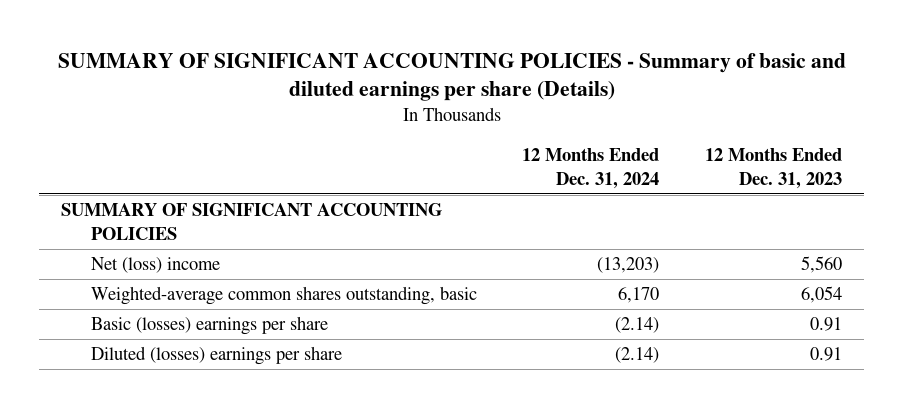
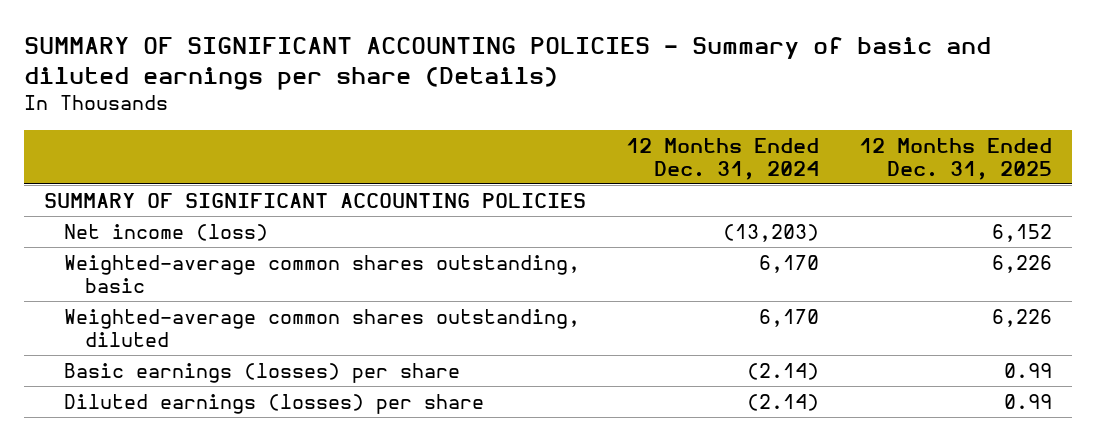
- | 12 Months Ended Dec. 31, 2024 | 12 Months Ended Dec. 31, 2023
+ | 12 Months Ended Dec. 31, 2024 | 12 Months Ended Dec. 31, 2025
- Net (loss) income | (13,203) | 5,560
+ Net income (loss) | (13,203) | 6,152
- Basic (losses) earnings per share | (2.14) | 0.91
- Diluted (losses) earnings per share | (2.14) | 0.91
+ Weighted-average common shares outstanding, diluted | 6,170 | 6,226
+ Basic earnings (losses) per share | (2.14) | 0.99
+ Diluted earnings (losses) per share | (2.14) | 0.99

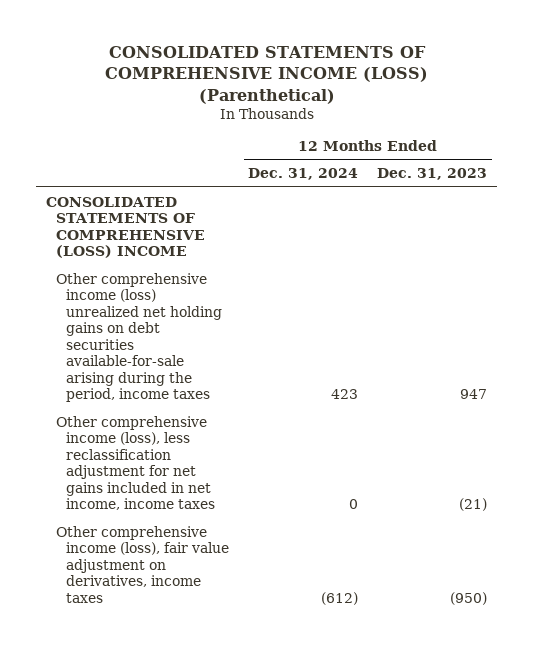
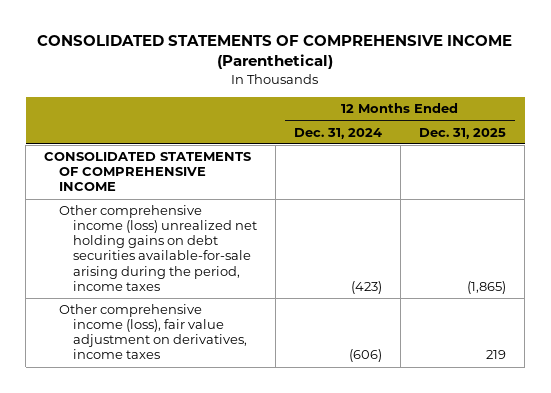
- CONSOLIDATED STATEMENTS OF COMPREHENSIVE INCOME (LOSS) (Parenthetical)
+ CONSOLIDATED STATEMENTS OF COMPREHENSIVE INCOME (Parenthetical)
- | 12 Months Ended Dec. 31, 2024 | 12 Months Ended Dec. 31, 2023
+ | 12 Months Ended Dec. 31, 2024 | 12 Months Ended Dec. 31, 2025
- CONSOLIDATED STATEMENTS OF COMPREHENSIVE (LOSS) INCOME
- Other comprehensive income (loss) unrealized net holding gains on debt securities available-for-sale arising during the period, income taxes | 423 | 947
- Other comprehensive income (loss), less reclassification adjustment for net gains included in net income, income taxes | 0 | (21)
- Other comprehensive income (loss), fair value adjustment on derivatives, income taxes | (612) | (950)
+ CONSOLIDATED STATEMENTS OF COMPREHENSIVE INCOME
+ Other comprehensive income (loss) unrealized net holding gains on debt securities available-for-sale arising during the period, income taxes | (423) | (1,865)
+ Other comprehensive income (loss), fair value adjustment on derivatives, income taxes | (606) | 219

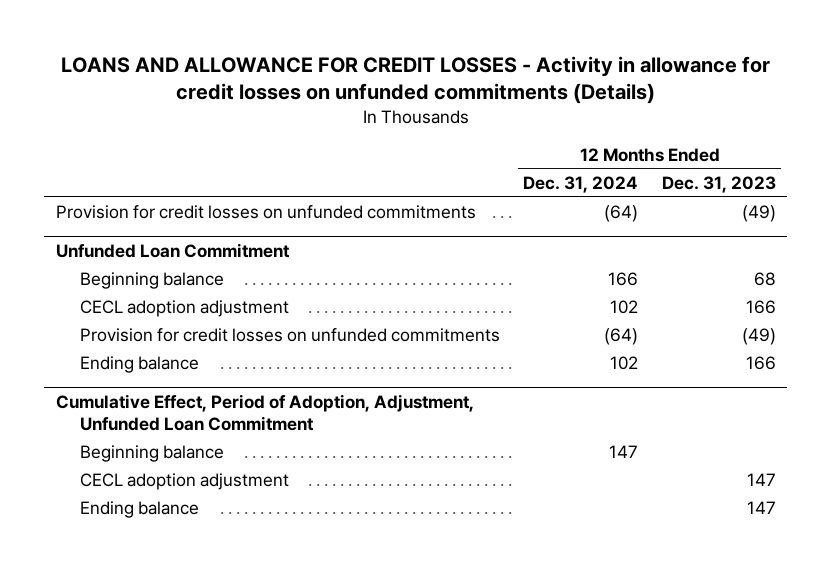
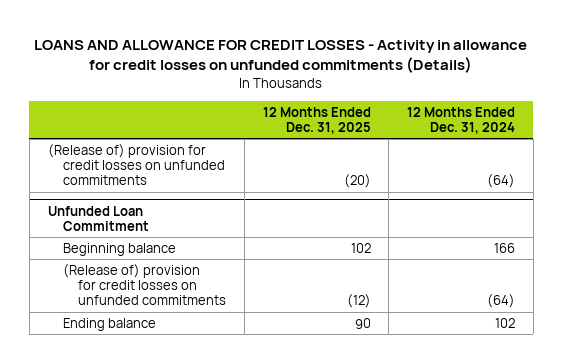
- | 12 Months Ended Dec. 31, 2024 | 12 Months Ended Dec. 31, 2023
+ | 12 Months Ended Dec. 31, 2025 | 12 Months Ended Dec. 31, 2024
- Provision for credit losses on unfunded commitments | (64) | (49)
+ (Release of) provision for credit losses on unfunded commitments | (20) | (64)
@ Unfunded Loan Commitment
- CECL adoption adjustment | 102 | 166
- Provision for credit losses on unfunded commitments | (64) | (49)
+ (Release of) provision for credit losses on unfunded commitments | (12) | (64)
- Cumulative Effect, Period of Adoption, Adjustment, Unfunded Loan Commitment
- Beginning balance | 147 |
- CECL adoption adjustment | | 147
- Ending balance | | 147

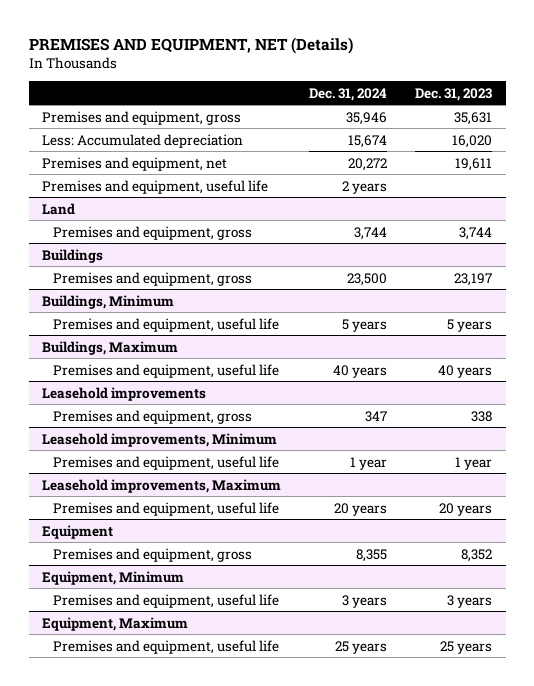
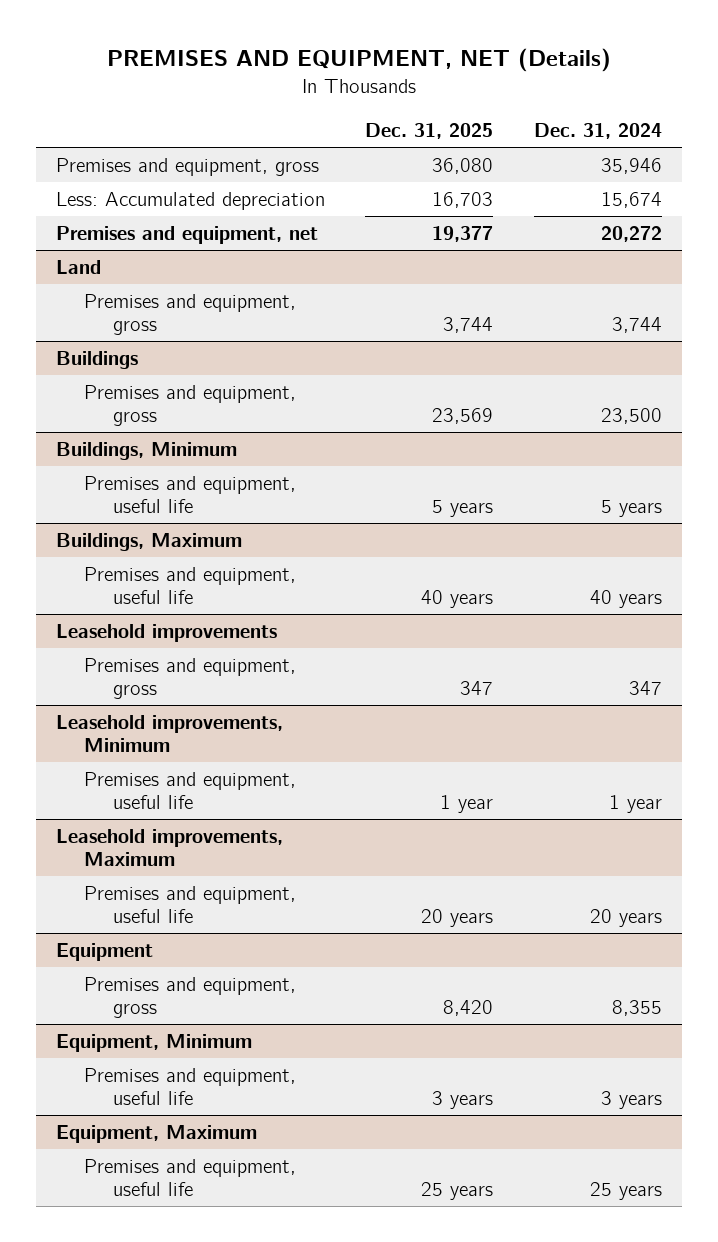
- | Dec. 31, 2024 | Dec. 31, 2023
+ | Dec. 31, 2025 | Dec. 31, 2024
- Premises and equipment, useful life | 2 years |

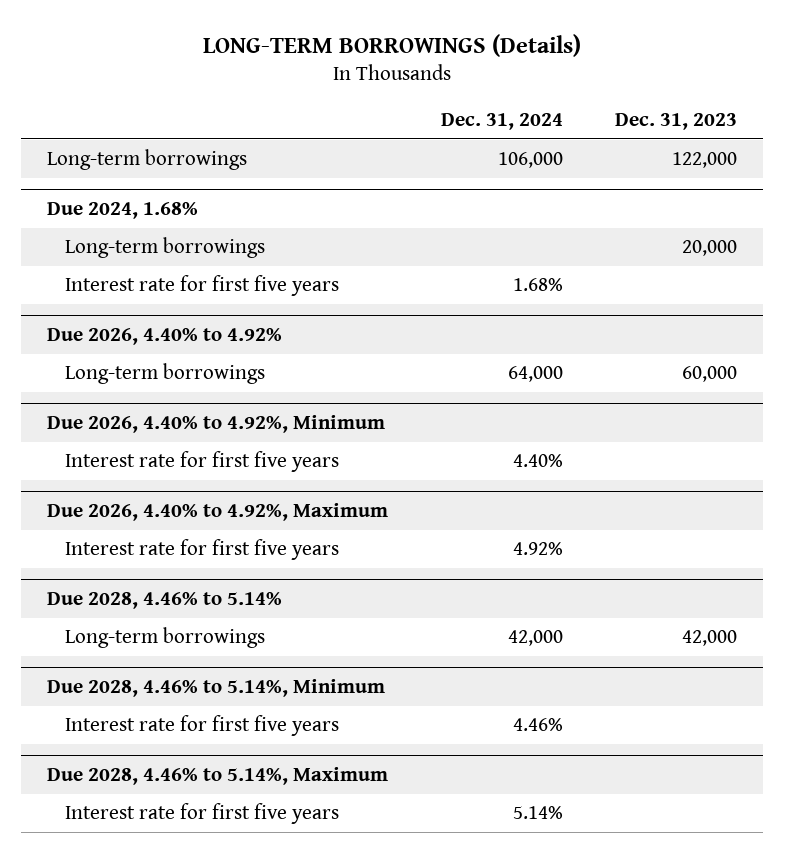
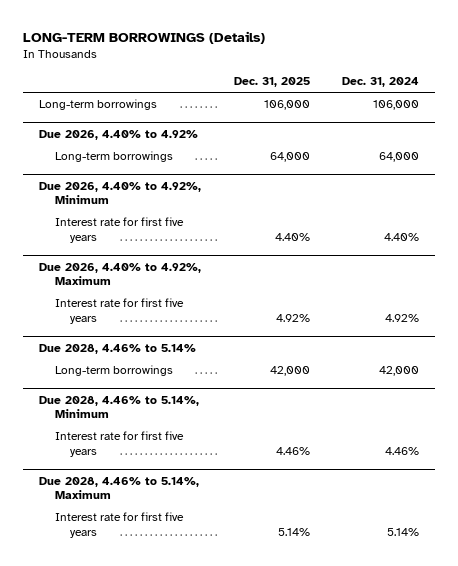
- | Dec. 31, 2024 | Dec. 31, 2023
+ | Dec. 31, 2025 | Dec. 31, 2024
- Due 2024, 1.68%
- Long-term borrowings | | 20,000
- Interest rate for first five years | 1.68% |

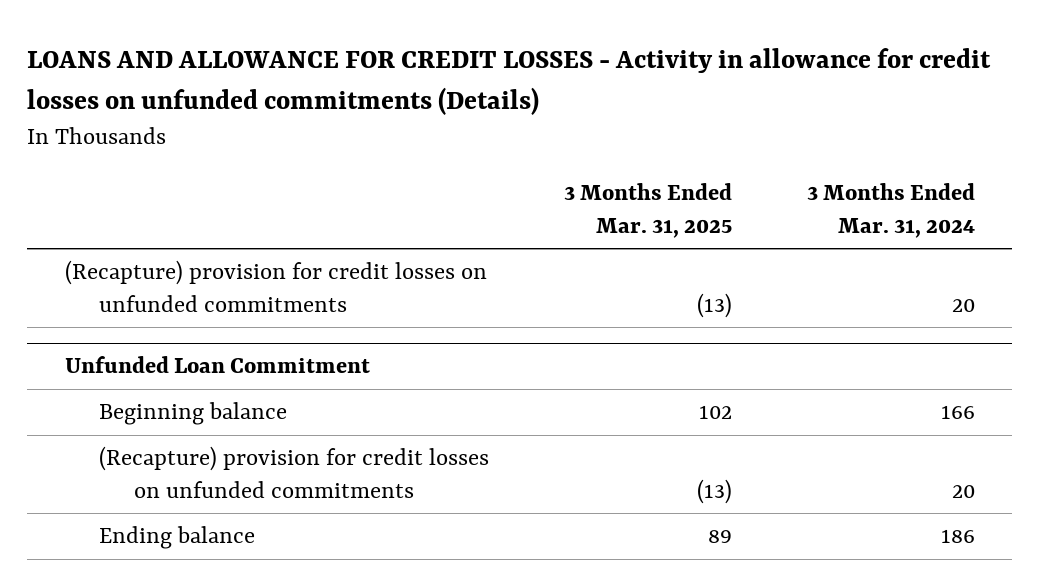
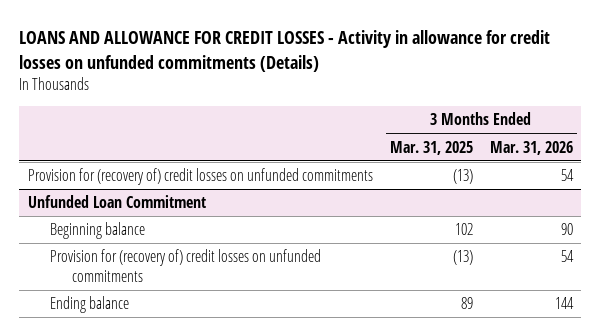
- | 3 Months Ended Mar. 31, 2025 | 3 Months Ended Mar. 31, 2024
+ | 3 Months Ended Mar. 31, 2025 | 3 Months Ended Mar. 31, 2026
- (Recapture) provision for credit losses on unfunded commitments | (13) | 20
+ Provision for (recovery of) credit losses on unfunded commitments | (13) | 54
@ Unfunded Loan Commitment
- (Recapture) provision for credit losses on unfunded commitments | (13) | 20
+ Provision for (recovery of) credit losses on unfunded commitments | (13) | 54

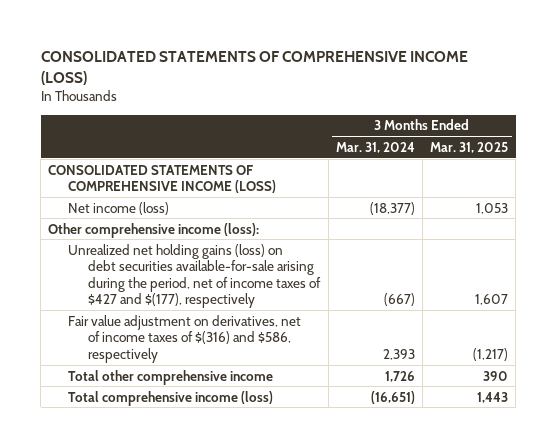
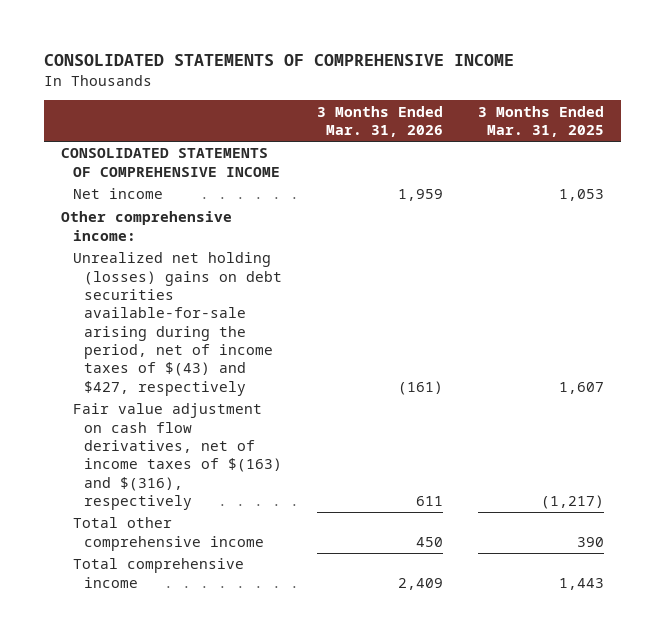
- CONSOLIDATED STATEMENTS OF COMPREHENSIVE INCOME (LOSS)
+ CONSOLIDATED STATEMENTS OF COMPREHENSIVE INCOME
- | 3 Months Ended Mar. 31, 2024 | 3 Months Ended Mar. 31, 2025
+ | 3 Months Ended Mar. 31, 2026 | 3 Months Ended Mar. 31, 2025
- CONSOLIDATED STATEMENTS OF COMPREHENSIVE INCOME (LOSS)
- Net income (loss) | (18,377) | 1,053
- Other comprehensive income (loss):
- Unrealized net holding gains (loss) on debt securities available-for-sale arising during the period, net of income taxes of $427 and $(177), respectively | (667) | 1,607
- Fair value adjustment on derivatives, net of income taxes of $(316) and $586, respectively | 2,393 | (1,217)
+ CONSOLIDATED STATEMENTS OF COMPREHENSIVE INCOME
+ Net income | 1,959 | 1,053
+ Other comprehensive income:
+ Unrealized net holding (losses) gains on debt securities available-for-sale arising during the period, net of income taxes of $(43) and $427, respectively | (161) | 1,607
+ Fair value adjustment on cash flow derivatives, net of income taxes of $(163) and $(316), respectively | 611 | (1,217)
- Total comprehensive income (loss) | (16,651) | 1,443
+ Total comprehensive income | 2,409 | 1,443

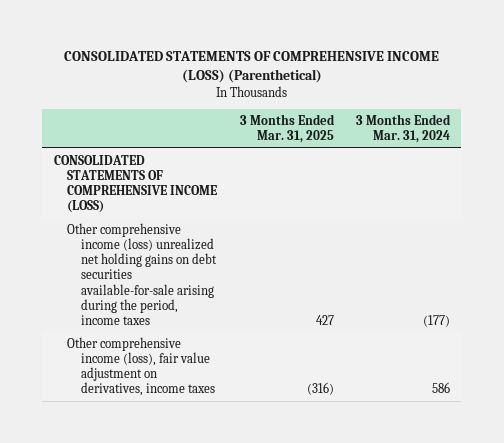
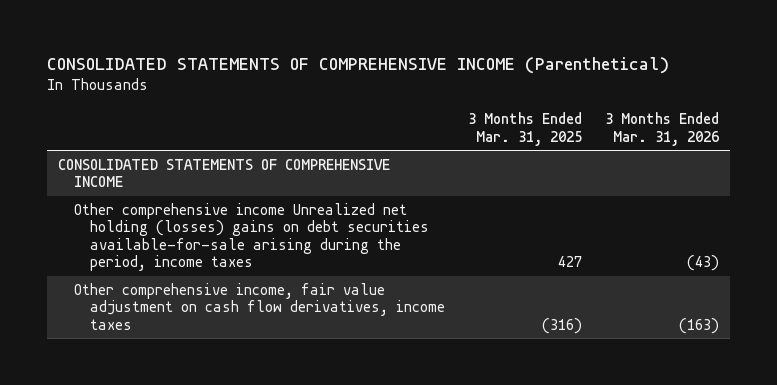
- CONSOLIDATED STATEMENTS OF COMPREHENSIVE INCOME (LOSS) (Parenthetical)
+ CONSOLIDATED STATEMENTS OF COMPREHENSIVE INCOME (Parenthetical)
- | 3 Months Ended Mar. 31, 2025 | 3 Months Ended Mar. 31, 2024
+ | 3 Months Ended Mar. 31, 2025 | 3 Months Ended Mar. 31, 2026
- CONSOLIDATED STATEMENTS OF COMPREHENSIVE INCOME (LOSS)
- Other comprehensive income (loss) unrealized net holding gains on debt securities available-for-sale arising during the period, income taxes | 427 | (177)
- Other comprehensive income (loss), fair value adjustment on derivatives, income taxes | (316) | 586
+ CONSOLIDATED STATEMENTS OF COMPREHENSIVE INCOME
+ Other comprehensive income Unrealized net holding (losses) gains on debt securities available-for-sale arising during the period, income taxes | 427 | (43)
+ Other comprehensive income, fair value adjustment on cash flow derivatives, income taxes | (316) | (163)

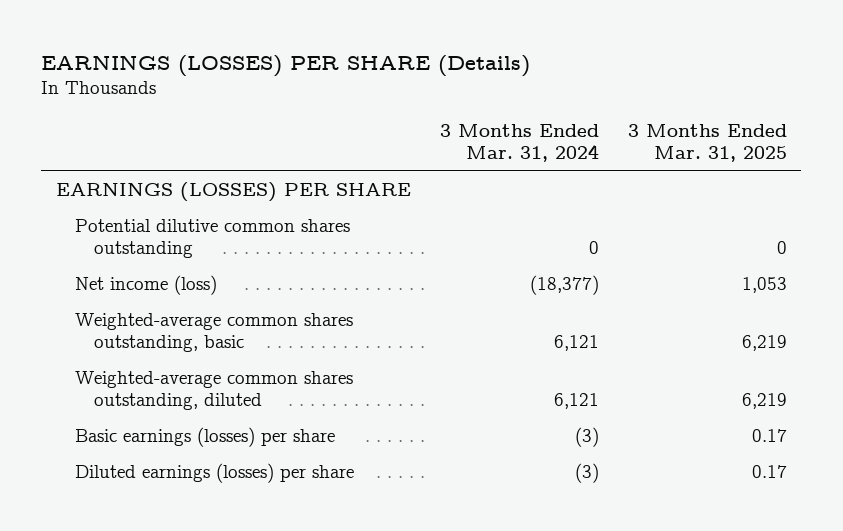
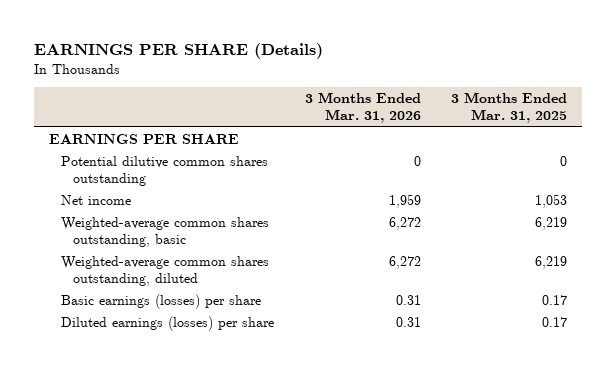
- EARNINGS (LOSSES) PER SHARE (Details)
+ EARNINGS PER SHARE (Details)
- | 3 Months Ended Mar. 31, 2024 | 3 Months Ended Mar. 31, 2025
+ | 3 Months Ended Mar. 31, 2026 | 3 Months Ended Mar. 31, 2025
- EARNINGS (LOSSES) PER SHARE
+ EARNINGS PER SHARE
- Net income (loss) | (18,377) | 1,053
+ Net income | 1,959 | 1,053

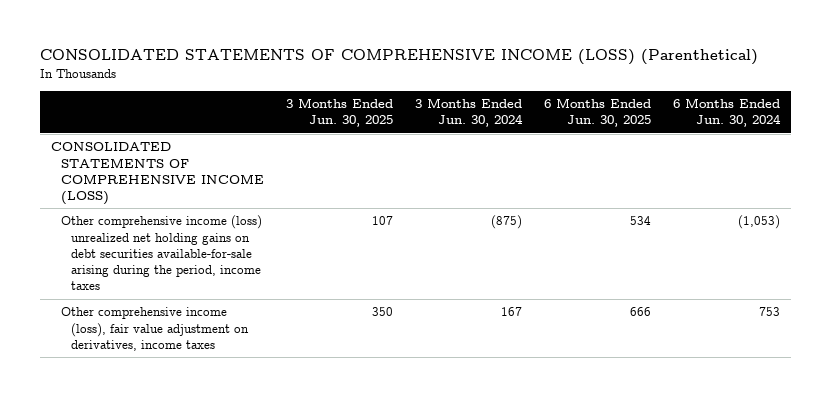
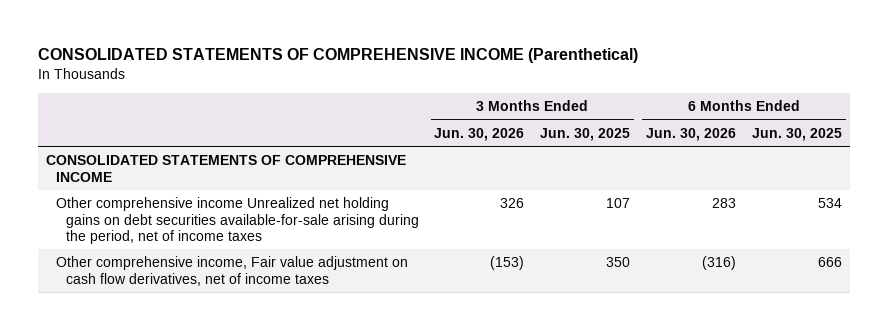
- CONSOLIDATED STATEMENTS OF COMPREHENSIVE INCOME (LOSS) (Parenthetical)
+ CONSOLIDATED STATEMENTS OF COMPREHENSIVE INCOME (Parenthetical)
- | 3 Months Ended Jun. 30, 2025 | 3 Months Ended Jun. 30, 2024 | 6 Months Ended Jun. 30, 2025 | 6 Months Ended Jun. 30, 2024
+ | 3 Months Ended Jun. 30, 2026 | 3 Months Ended Jun. 30, 2025 | 6 Months Ended Jun. 30, 2026 | 6 Months Ended Jun. 30, 2025
- CONSOLIDATED STATEMENTS OF COMPREHENSIVE INCOME (LOSS)
- Other comprehensive income (loss) unrealized net holding gains on debt securities available-for-sale arising during the period, income taxes | 107 | (875) | 534 | (1,053)
- Other comprehensive income (loss), fair value adjustment on derivatives, income taxes | 350 | 167 | 666 | 753
+ CONSOLIDATED STATEMENTS OF COMPREHENSIVE INCOME
+ Other comprehensive income Unrealized net holding gains on debt securities available-for-sale arising during the period, net of income taxes | 326 | 107 | 283 | 534
+ Other comprehensive income, Fair value adjustment on cash flow derivatives, net of income taxes | (153) | 350 | (316) | 666

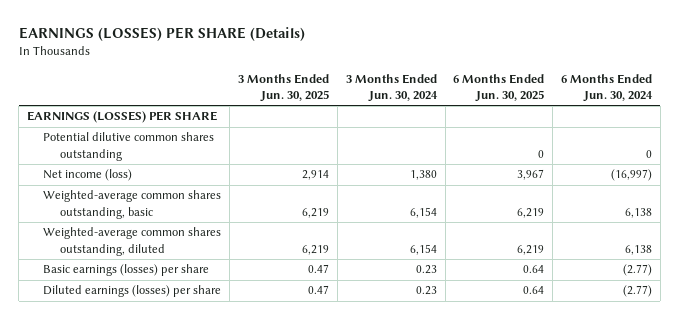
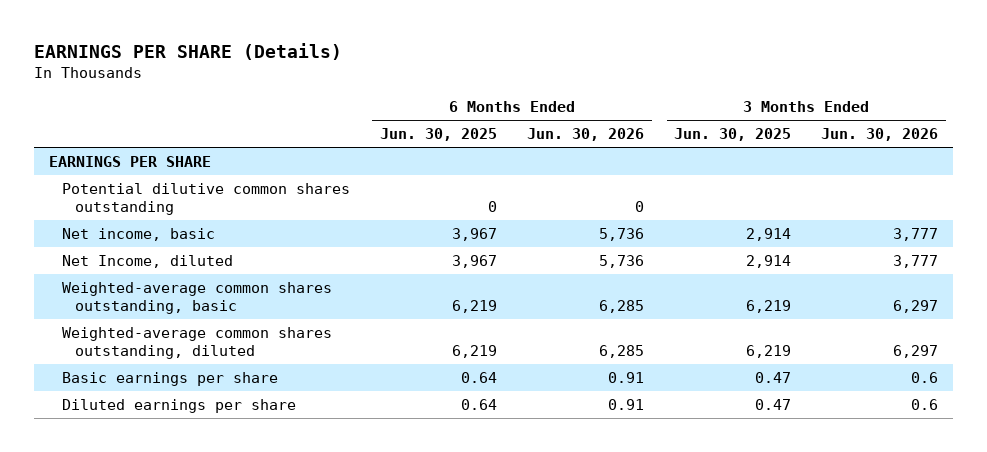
- EARNINGS (LOSSES) PER SHARE (Details)
+ EARNINGS PER SHARE (Details)
- | 3 Months Ended Jun. 30, 2025 | 3 Months Ended Jun. 30, 2024 | 6 Months Ended Jun. 30, 2025 | 6 Months Ended Jun. 30, 2024
+ | 6 Months Ended Jun. 30, 2025 | 6 Months Ended Jun. 30, 2026 | 3 Months Ended Jun. 30, 2025 | 3 Months Ended Jun. 30, 2026
- EARNINGS (LOSSES) PER SHARE
+ EARNINGS PER SHARE
- Net income (loss) | 2,914 | 1,380 | 3,967 | (16,997)
+ Net income, basic | 3,967 | 5,736 | 2,914 | 3,777
+ Net Income, diluted | 3,967 | 5,736 | 2,914 | 3,777
- Basic earnings (losses) per share | 0.47 | 0.23 | 0.64 | (2.77)
- Diluted earnings (losses) per share | 0.47 | 0.23 | 0.64 | (2.77)
+ Basic earnings per share | 0.64 | 0.91 | 0.47 | 0.6
+ Diluted earnings per share | 0.64 | 0.91 | 0.47 | 0.6

